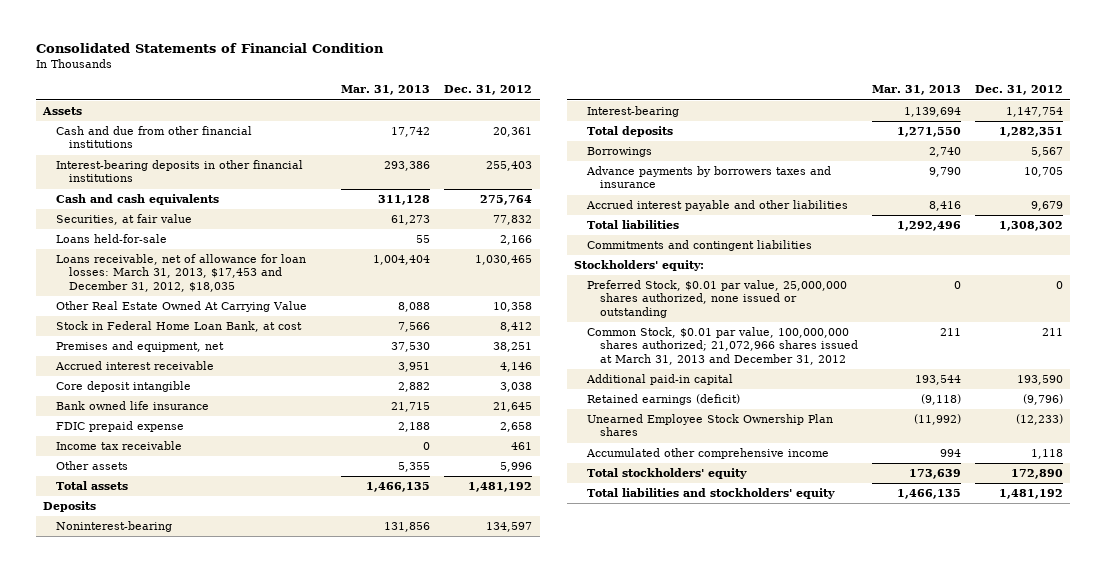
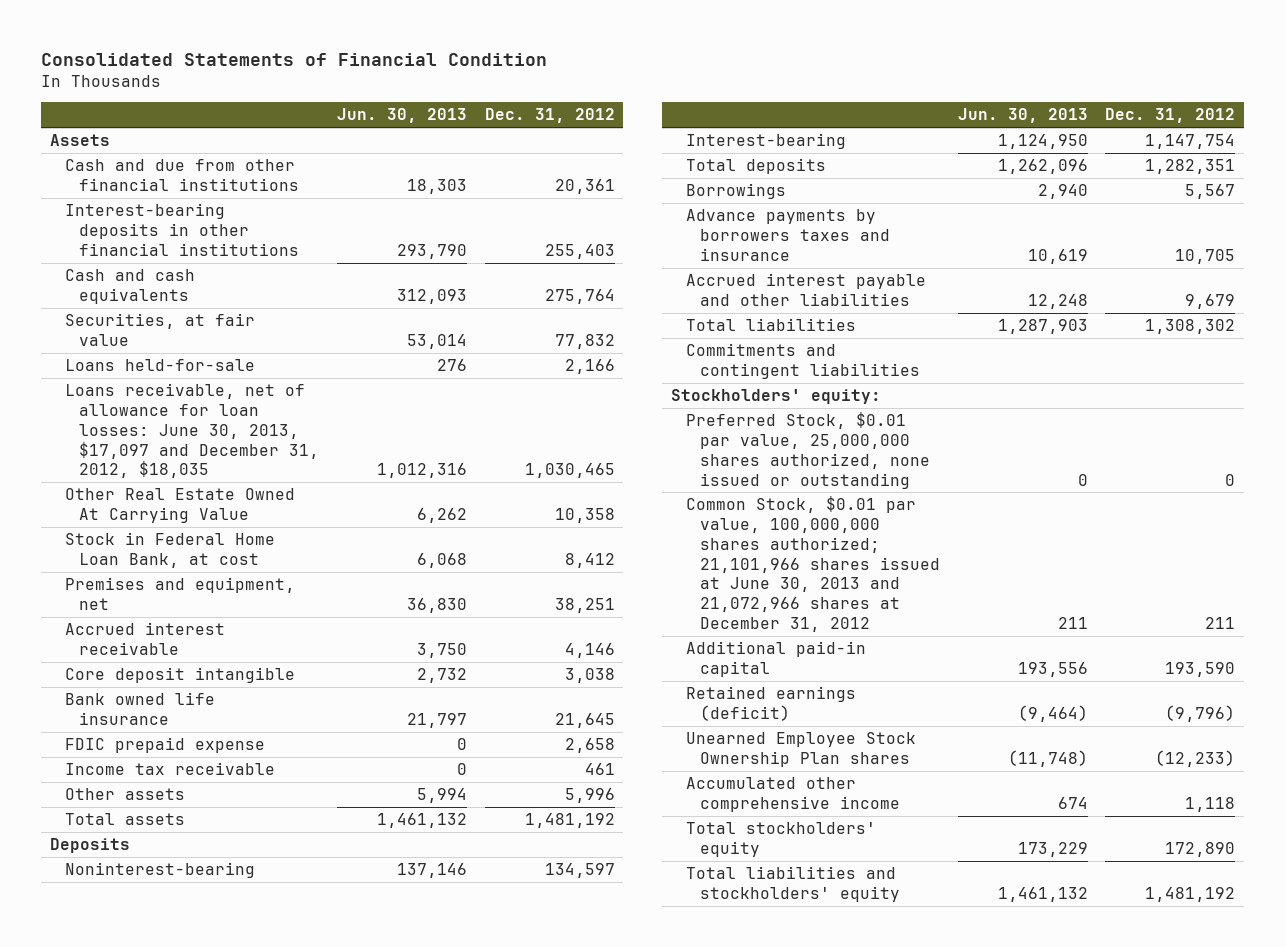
- | Mar. 31, 2013 | Dec. 31, 2012
+ | Jun. 30, 2013 | Dec. 31, 2012
- Loans receivable, net of allowance for loan losses: March 31, 2013, $17,453 and December 31, 2012, $18,035 | 1,004,404 | 1,030,465
+ Loans receivable, net of allowance for loan losses: June 30, 2013, $17,097 and December 31, 2012, $18,035 | 1,012,316 | 1,030,465
- Common Stock, $0.01 par value, 100,000,000 shares authorized; 21,072,966 shares issued at March 31, 2013 and December 31, 2012 | 211 | 211
+ Common Stock, $0.01 par value, 100,000,000 shares authorized; 21,101,966 shares issued at June 30, 2013 and 21,072,966 shares at December 31, 2012 | 211 | 211

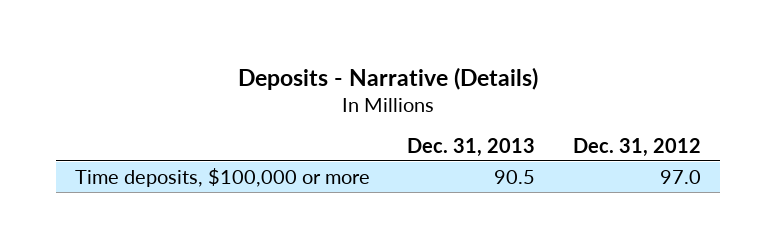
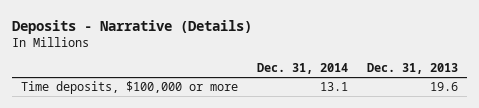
- | Dec. 31, 2013 | Dec. 31, 2012
+ | Dec. 31, 2014 | Dec. 31, 2013
- Time deposits, $100,000 or more | 90.5 | 97.0
+ Time deposits, $100,000 or more | 13.1 | 19.6

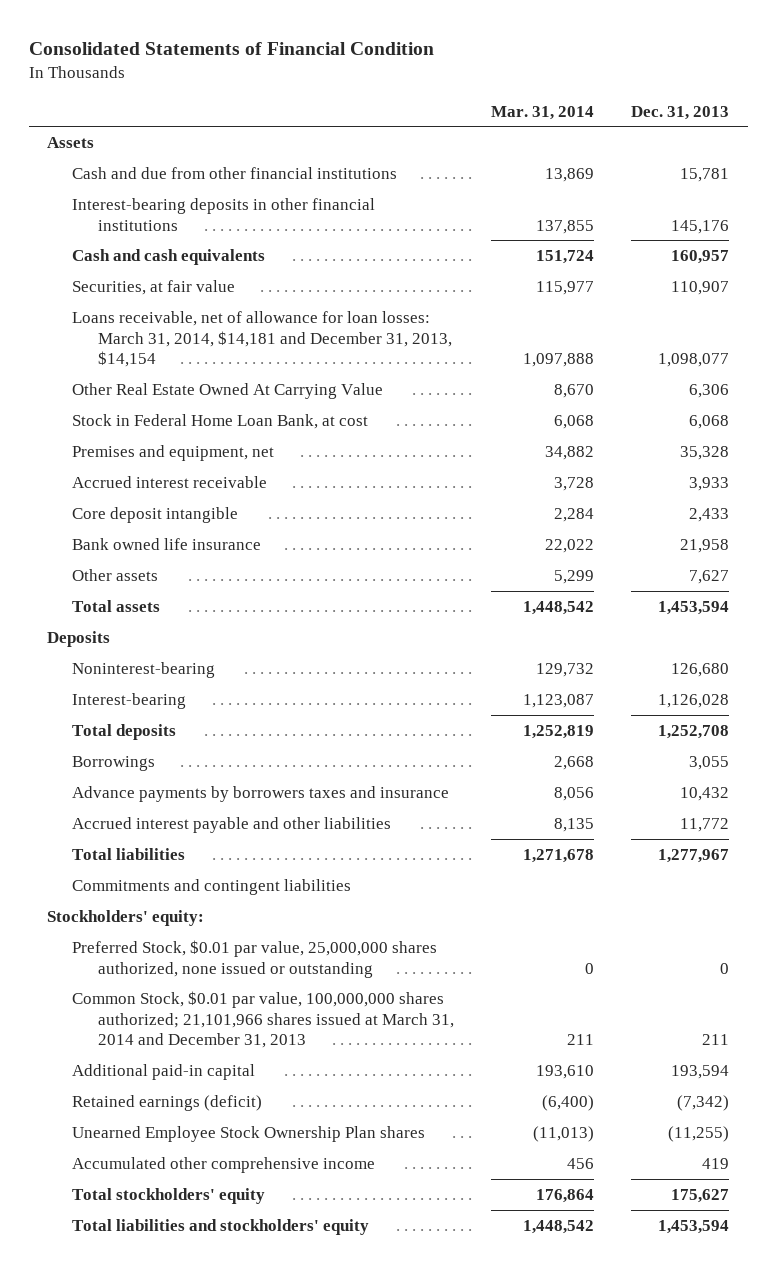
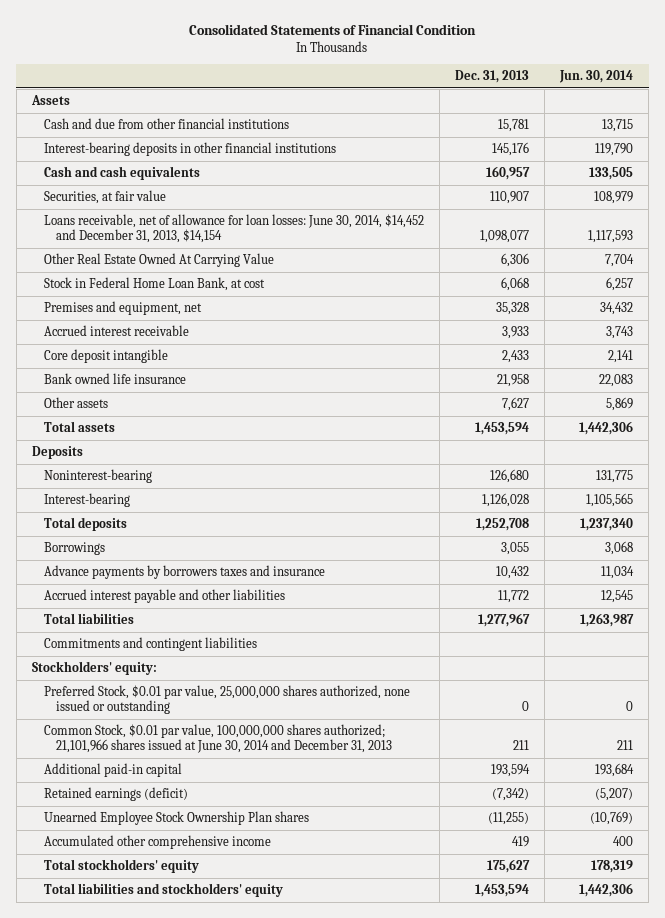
- | Mar. 31, 2014 | Dec. 31, 2013
+ | Dec. 31, 2013 | Jun. 30, 2014
- Loans receivable, net of allowance for loan losses: March 31, 2014, $14,181 and December 31, 2013, $14,154 | 1,097,888 | 1,098,077
+ Loans receivable, net of allowance for loan losses: June 30, 2014, $14,452 and December 31, 2013, $14,154 | 1,098,077 | 1,117,593
- Common Stock, $0.01 par value, 100,000,000 shares authorized; 21,101,966 shares issued at March 31, 2014 and December 31, 2013 | 211 | 211
+ Common Stock, $0.01 par value, 100,000,000 shares authorized; 21,101,966 shares issued at June 30, 2014 and December 31, 2013 | 211 | 211

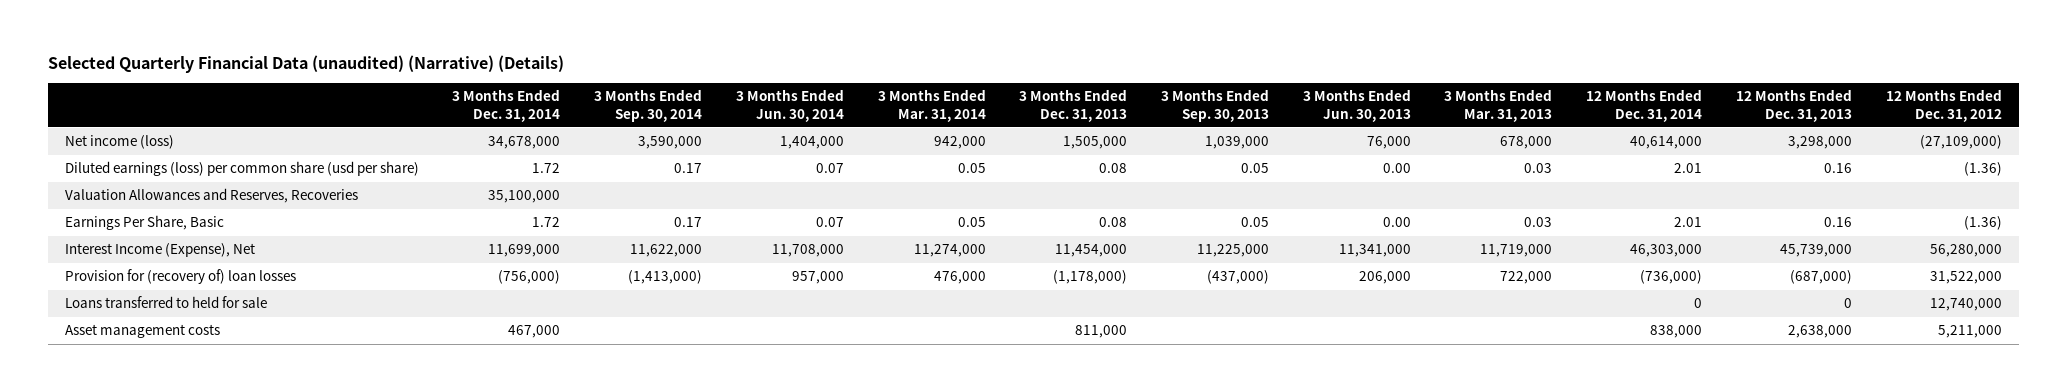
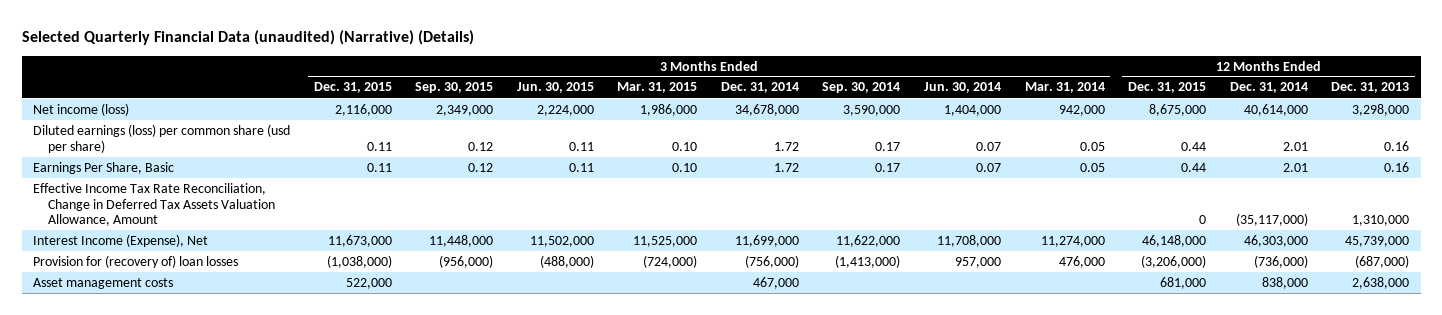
- | 3 Months Ended Dec. 31, 2014 | 3 Months Ended Sep. 30, 2014 | 3 Months Ended Jun. 30, 2014 | 3 Months Ended Mar. 31, 2014 | 3 Months Ended Dec. 31, 2013 | 3 Months Ended Sep. 30, 2013 | 3 Months Ended Jun. 30, 2013 | 3 Months Ended Mar. 31, 2013 | 12 Months Ended Dec. 31, 2014 | 12 Months Ended Dec. 31, 2013 | 12 Months Ended Dec. 31, 2012
+ | 3 Months Ended Dec. 31, 2015 | 3 Months Ended Sep. 30, 2015 | 3 Months Ended Jun. 30, 2015 | 3 Months Ended Mar. 31, 2015 | 3 Months Ended Dec. 31, 2014 | 3 Months Ended Sep. 30, 2014 | 3 Months Ended Jun. 30, 2014 | 3 Months Ended Mar. 31, 2014 | 12 Months Ended Dec. 31, 2015 | 12 Months Ended Dec. 31, 2014 | 12 Months Ended Dec. 31, 2013
- Valuation Allowances and Reserves, Recoveries | 35,100,000 | | | | | | | | | |
+ Effective Income Tax Rate Reconciliation, Change in Deferred Tax Assets Valuation Allowance, Amount | | | | | | | | | 0 | (35,117,000) | 1,310,000
- Loans transferred to held for sale | | | | | | | | | 0 | 0 | 12,740,000

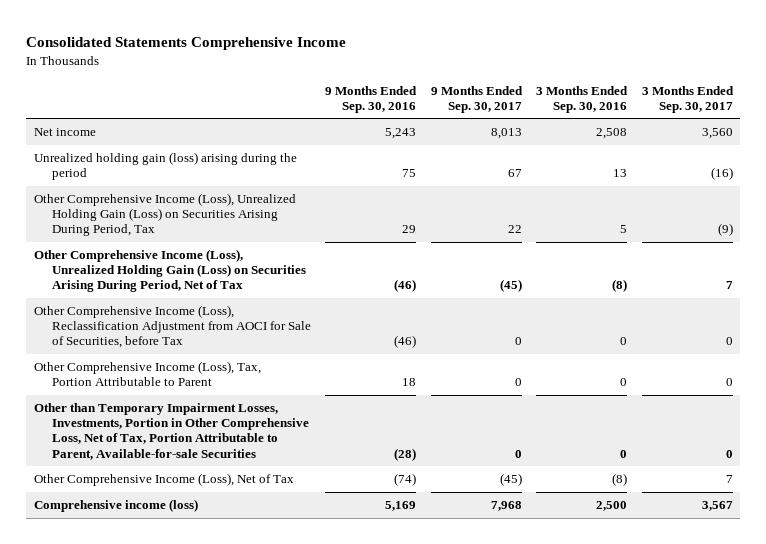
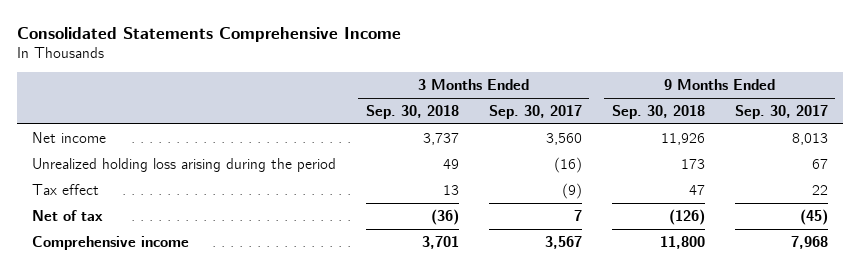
- | 9 Months Ended Sep. 30, 2016 | 9 Months Ended Sep. 30, 2017 | 3 Months Ended Sep. 30, 2016 | 3 Months Ended Sep. 30, 2017
+ | 3 Months Ended Sep. 30, 2018 | 3 Months Ended Sep. 30, 2017 | 9 Months Ended Sep. 30, 2018 | 9 Months Ended Sep. 30, 2017
- Unrealized holding gain (loss) arising during the period | 75 | 67 | 13 | (16)
- Other Comprehensive Income (Loss), Unrealized Holding Gain (Loss) on Securities Arising During Period, Tax | 29 | 22 | 5 | (9)
- Other Comprehensive Income (Loss), Unrealized Holding Gain (Loss) on Securities Arising During Period, Net of Tax | (46) | (45) | (8) | 7
- Other Comprehensive Income (Loss), Reclassification Adjustment from AOCI for Sale of Securities, before Tax | (46) | 0 | 0 | 0
- Other Comprehensive Income (Loss), Tax, Portion Attributable to Parent | 18 | 0 | 0 | 0
- Other than Temporary Impairment Losses, Investments, Portion in Other Comprehensive Loss, Net of Tax, Portion Attributable to Parent, Available-for-sale Securities | (28) | 0 | 0 | 0
- Other Comprehensive Income (Loss), Net of Tax | (74) | (45) | (8) | 7
- Comprehensive income (loss) | 5,169 | 7,968 | 2,500 | 3,567
+ Unrealized holding loss arising during the period | 49 | (16) | 173 | 67
+ Tax effect | 13 | (9) | 47 | 22
+ Net of tax | (36) | 7 | (126) | (45)
+ Comprehensive income | 3,701 | 3,567 | 11,800 | 7,968

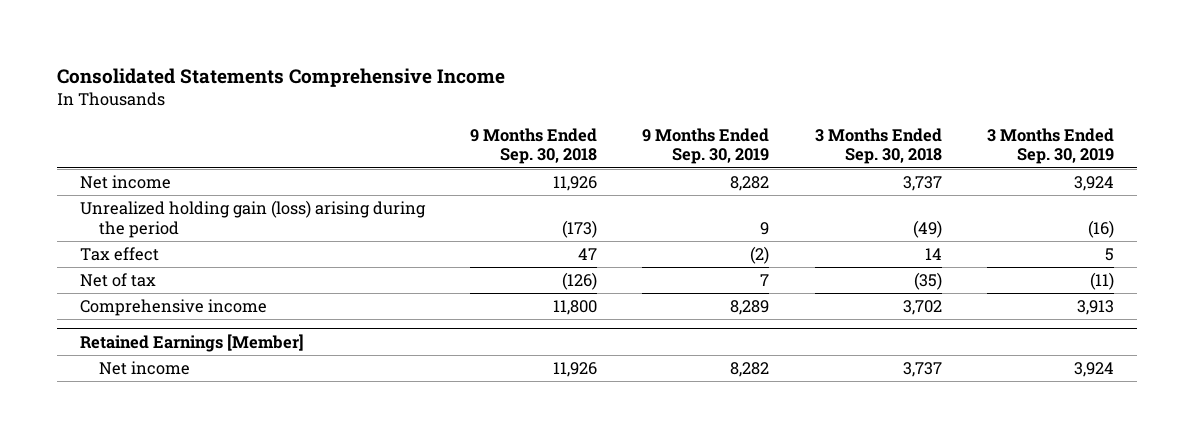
- | 3 Months Ended Sep. 30, 2018 | 3 Months Ended Sep. 30, 2017 | 9 Months Ended Sep. 30, 2018 | 9 Months Ended Sep. 30, 2017
+ | 9 Months Ended Sep. 30, 2018 | 9 Months Ended Sep. 30, 2019 | 3 Months Ended Sep. 30, 2018 | 3 Months Ended Sep. 30, 2019
- Unrealized holding loss arising during the period | 49 | (16) | 173 | 67
- Tax effect | 13 | (9) | 47 | 22
- Net of tax | (36) | 7 | (126) | (45)
- Comprehensive income | 3,701 | 3,567 | 11,800 | 7,968
+ Unrealized holding gain (loss) arising during the period | (173) | 9 | (49) | (16)
+ Tax effect | 47 | (2) | 14 | 5
+ Net of tax | (126) | 7 | (35) | (11)
+ Comprehensive income | 11,800 | 8,289 | 3,702 | 3,913
+ Retained Earnings [Member]
+ Net income | 11,926 | 8,282 | 3,737 | 3,924

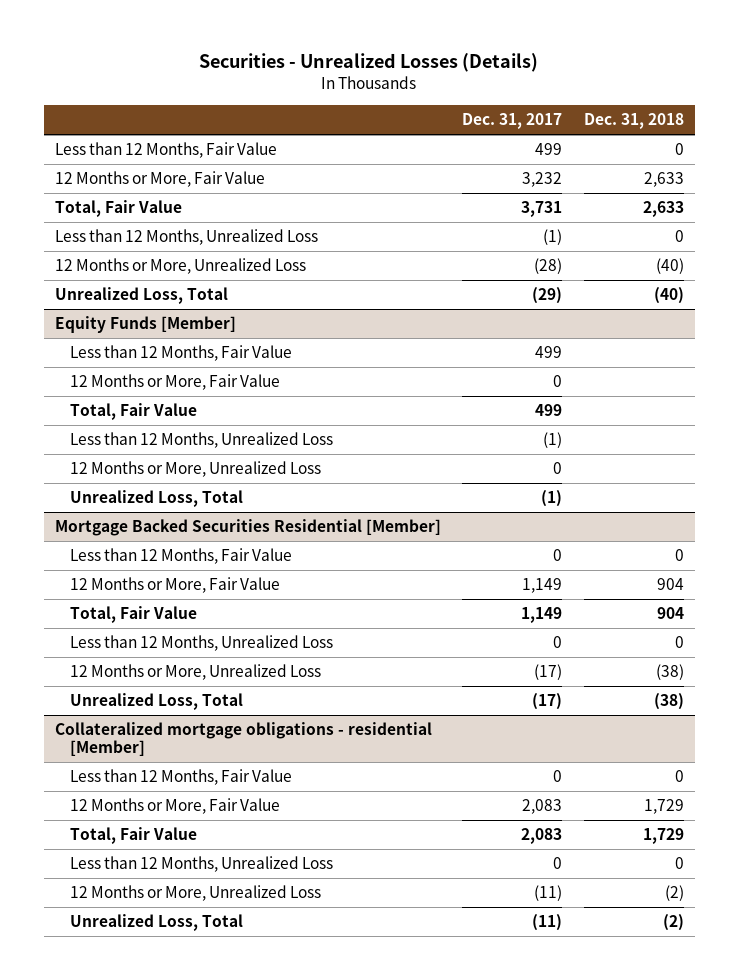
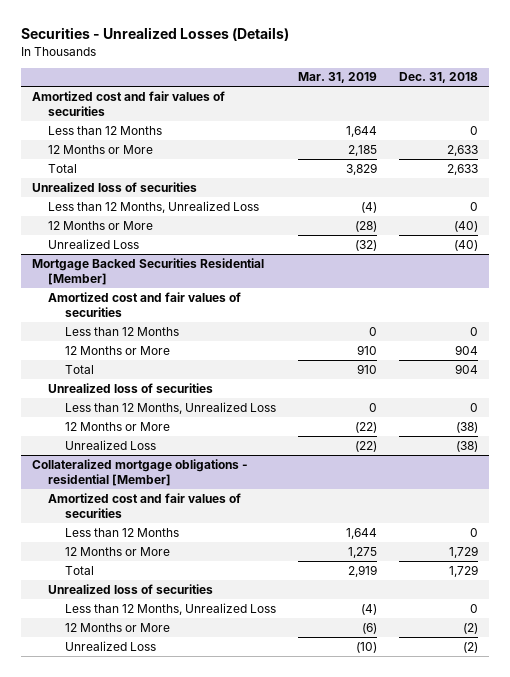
- | Dec. 31, 2017 | Dec. 31, 2018
+ | Mar. 31, 2019 | Dec. 31, 2018
- Less than 12 Months, Fair Value | 499 | 0
- 12 Months or More, Fair Value | 3,232 | 2,633
- Total, Fair Value | 3,731 | 2,633
+ Amortized cost and fair values of securities
+ Less than 12 Months | 1,644 | 0
+ 12 Months or More | 2,185 | 2,633
+ Total | 3,829 | 2,633
+ Unrealized loss of securities
- 12 Months or More, Unrealized Loss | (28) | (40)
- Unrealized Loss, Total | (29) | (40)
- Equity Funds [Member]
- Less than 12 Months, Fair Value | 499 |
- 12 Months or More, Fair Value | 0 |
- Total, Fair Value | 499 |
- Less than 12 Months, Unrealized Loss | (1) |
- 12 Months or More, Unrealized Loss | 0 |
- Unrealized Loss, Total | (1) |
+ 12 Months or More | (28) | (40)
+ Unrealized Loss | (32) | (40)
@ Mortgage Backed Securities Residential [Member]
- Less than 12 Months, Fair Value | 0 | 0
- 12 Months or More, Fair Value | 1,149 | 904
- Total, Fair Value | 1,149 | 904
+ Amortized cost and fair values of securities
+ Less than 12 Months | 0 | 0
+ 12 Months or More | 910 | 904
+ Total | 910 | 904
+ Unrealized loss of securities
- 12 Months or More, Unrealized Loss | (17) | (38)
- Unrealized Loss, Total | (17) | (38)
+ 12 Months or More | (22) | (38)
+ Unrealized Loss | (22) | (38)
@ Collateralized mortgage obligations - residential [Member]
- Less than 12 Months, Fair Value | 0 | 0
- 12 Months or More, Fair Value | 2,083 | 1,729
- Total, Fair Value | 2,083 | 1,729
+ Amortized cost and fair values of securities
+ Less than 12 Months | 1,644 | 0
+ 12 Months or More | 1,275 | 1,729
+ Total | 2,919 | 1,729
+ Unrealized loss of securities
- 12 Months or More, Unrealized Loss | (11) | (2)
- Unrealized Loss, Total | (11) | (2)
+ 12 Months or More | (6) | (2)
+ Unrealized Loss | (10) | (2)

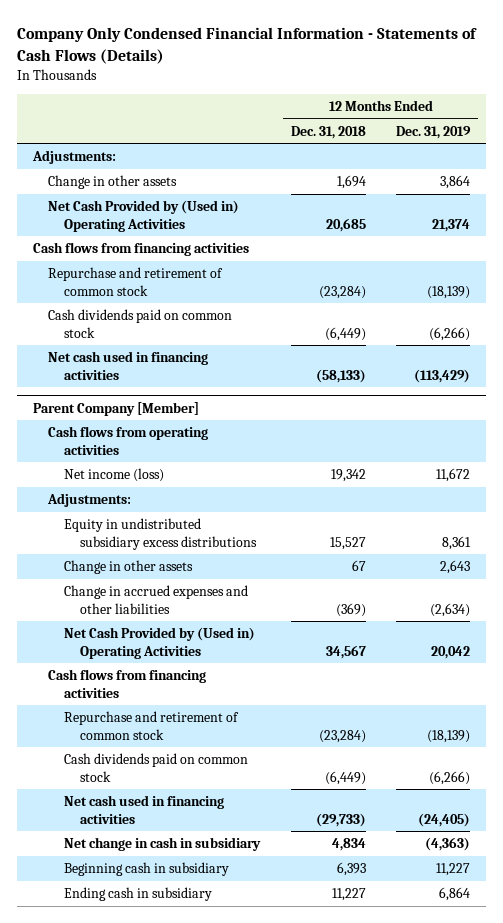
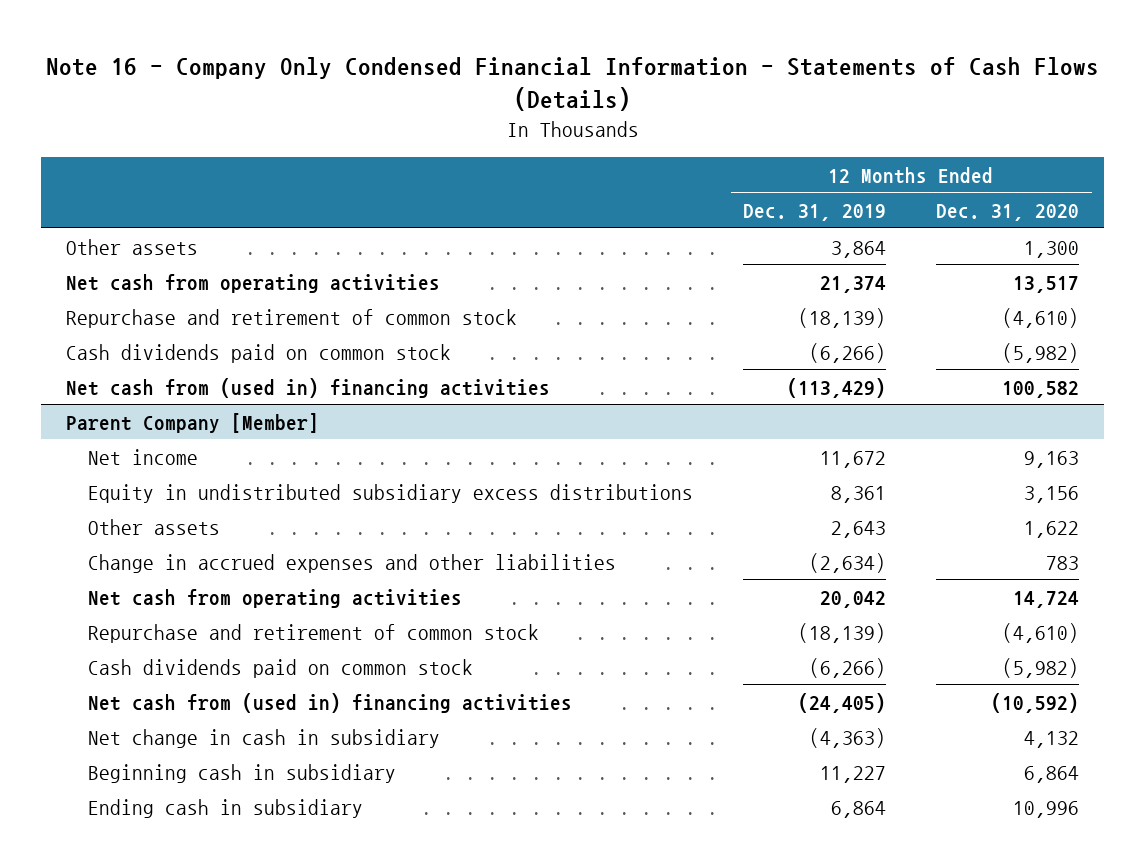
- Company Only Condensed Financial Information - Statements of Cash Flows (Details)
+ Note 16 - Company Only Condensed Financial Information - Statements of Cash Flows (Details)
- | 12 Months Ended Dec. 31, 2018 | 12 Months Ended Dec. 31, 2019
+ | 12 Months Ended Dec. 31, 2019 | 12 Months Ended Dec. 31, 2020
- Adjustments:
- Change in other assets | 1,694 | 3,864
- Net Cash Provided by (Used in) Operating Activities | 20,685 | 21,374
- Cash flows from financing activities
+ Other assets | 3,864 | 1,300
+ Net cash from operating activities | 21,374 | 13,517
- Net cash used in financing activities | (58,133) | (113,429)
+ Net cash from (used in) financing activities | (113,429) | 100,582
@ Parent Company [Member]
- Cash flows from operating activities
- Net income (loss) | 19,342 | 11,672
- Adjustments:
+ Net income | 11,672 | 9,163
- Change in other assets | 67 | 2,643
+ Other assets | 2,643 | 1,622
- Net Cash Provided by (Used in) Operating Activities | 34,567 | 20,042
- Cash flows from financing activities
+ Net cash from operating activities | 20,042 | 14,724
- Net cash used in financing activities | (29,733) | (24,405)
+ Net cash from (used in) financing activities | (24,405) | (10,592)

